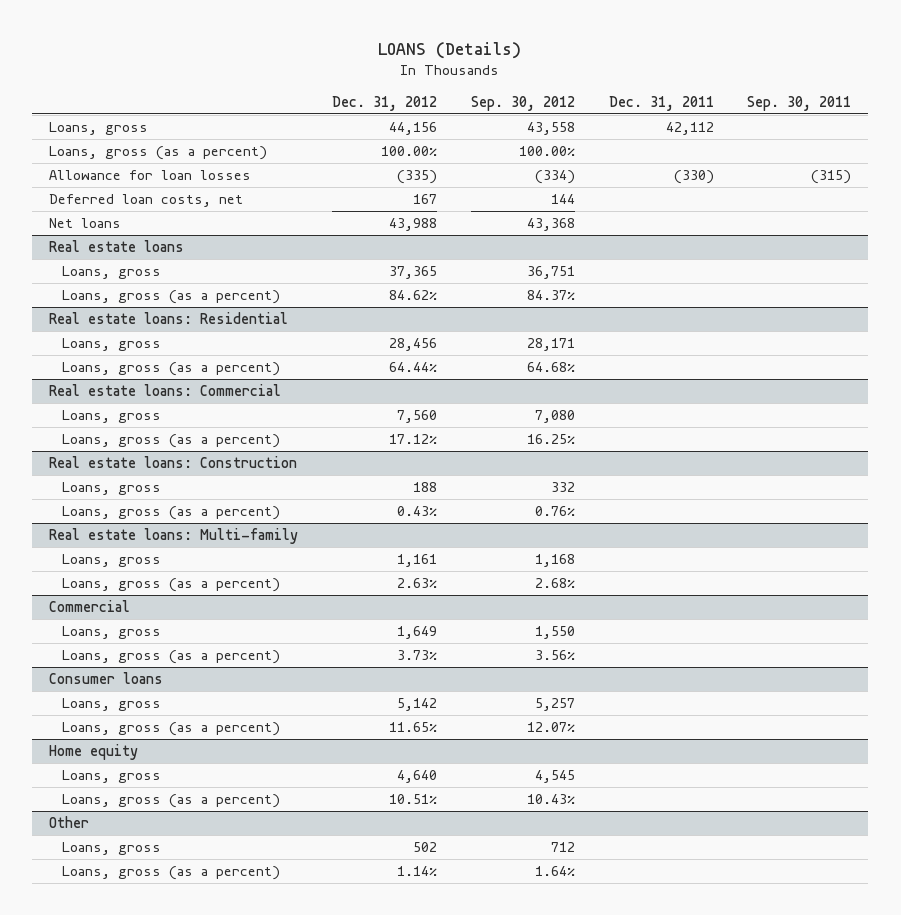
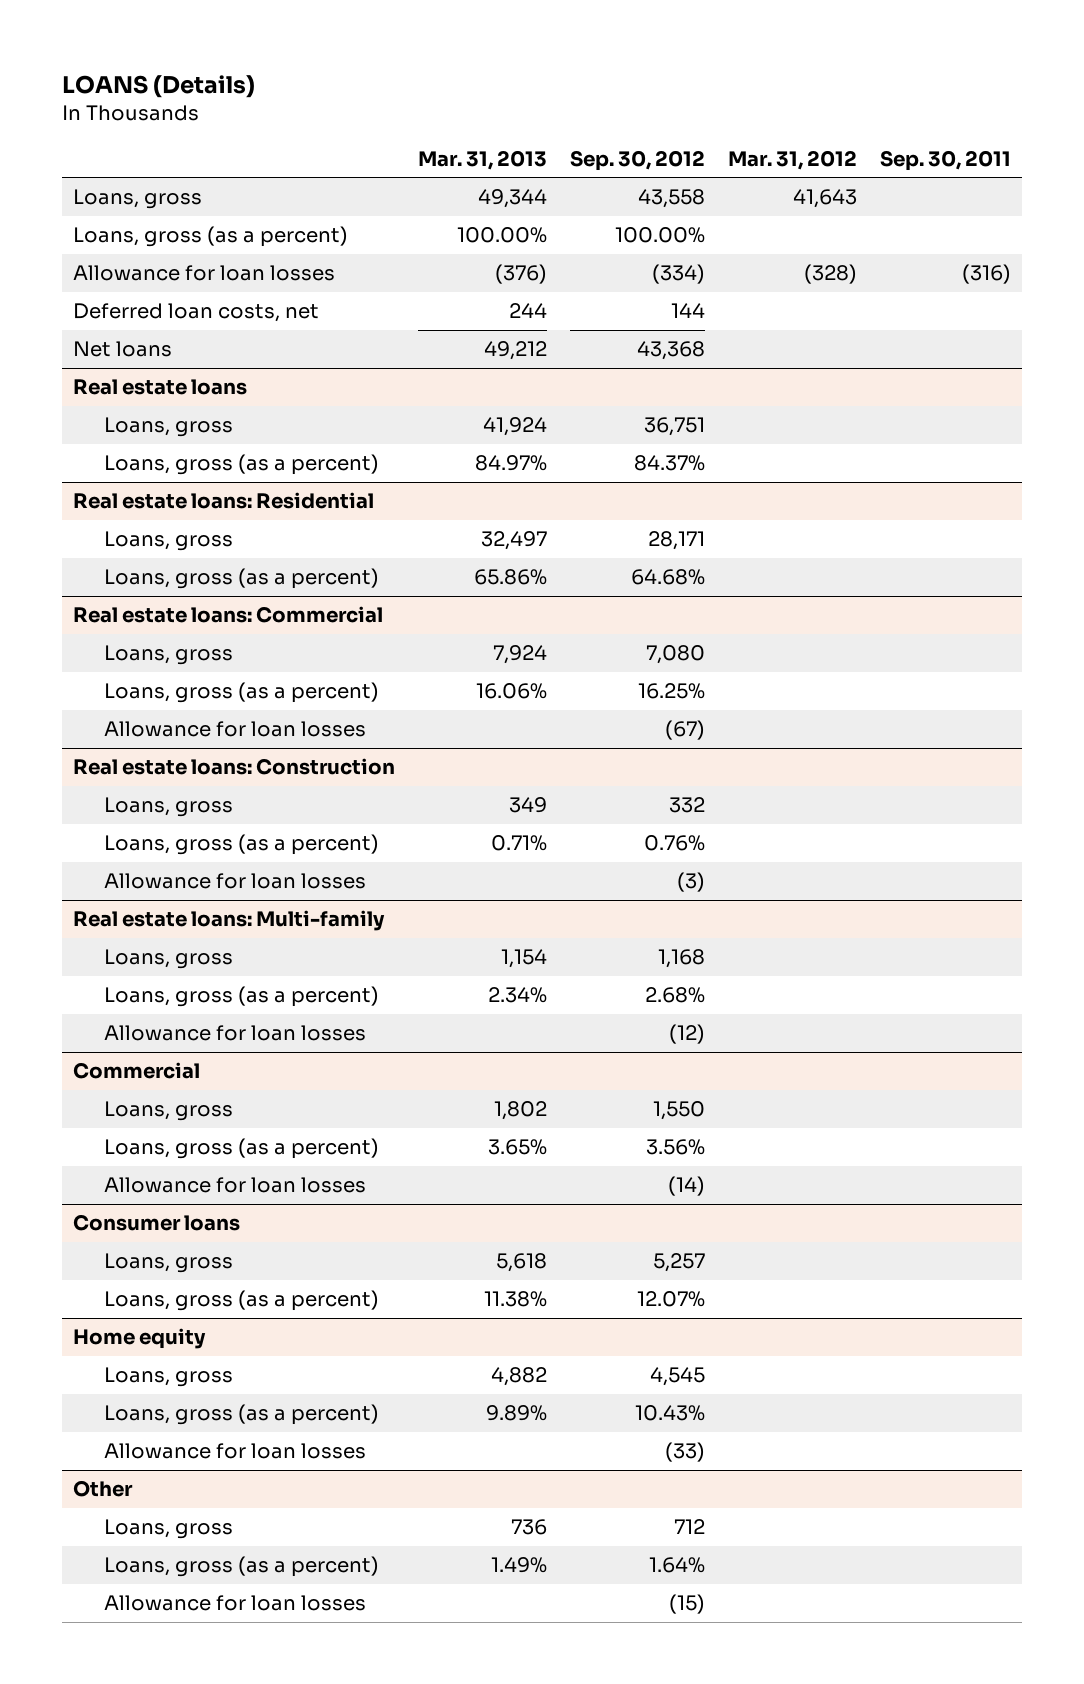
- | Dec. 31, 2012 | Sep. 30, 2012 | Dec. 31, 2011 | Sep. 30, 2011
+ | Mar. 31, 2013 | Sep. 30, 2012 | Mar. 31, 2012 | Sep. 30, 2011
- Allowance for loan losses | (335) | (334) | (330) | (315)
+ Allowance for loan losses | (376) | (334) | (328) | (316)
@ Real estate loans: Commercial
+ Allowance for loan losses | | (67) | |
@ Real estate loans: Construction
+ Allowance for loan losses | | (3) | |
@ Real estate loans: Multi-family
+ Allowance for loan losses | | (12) | |
@ Commercial
+ Allowance for loan losses | | (14) | |
@ Home equity
+ Allowance for loan losses | | (33) | |
@ Other
+ Allowance for loan losses | | (15) | |

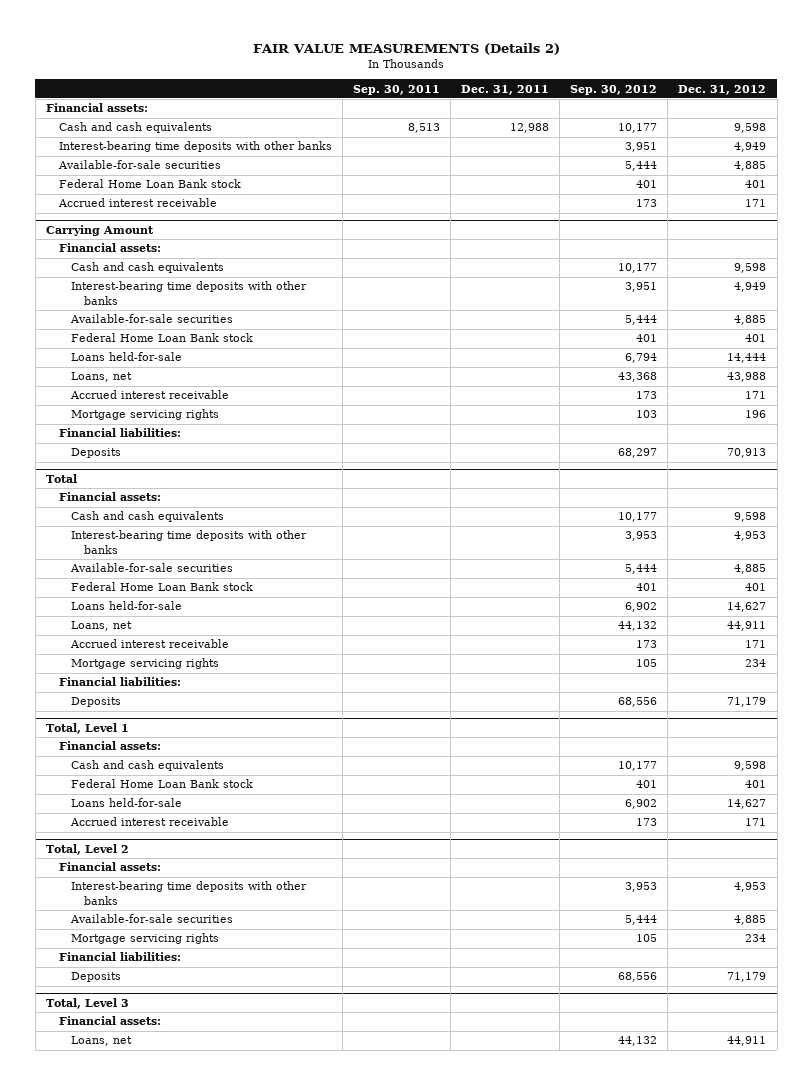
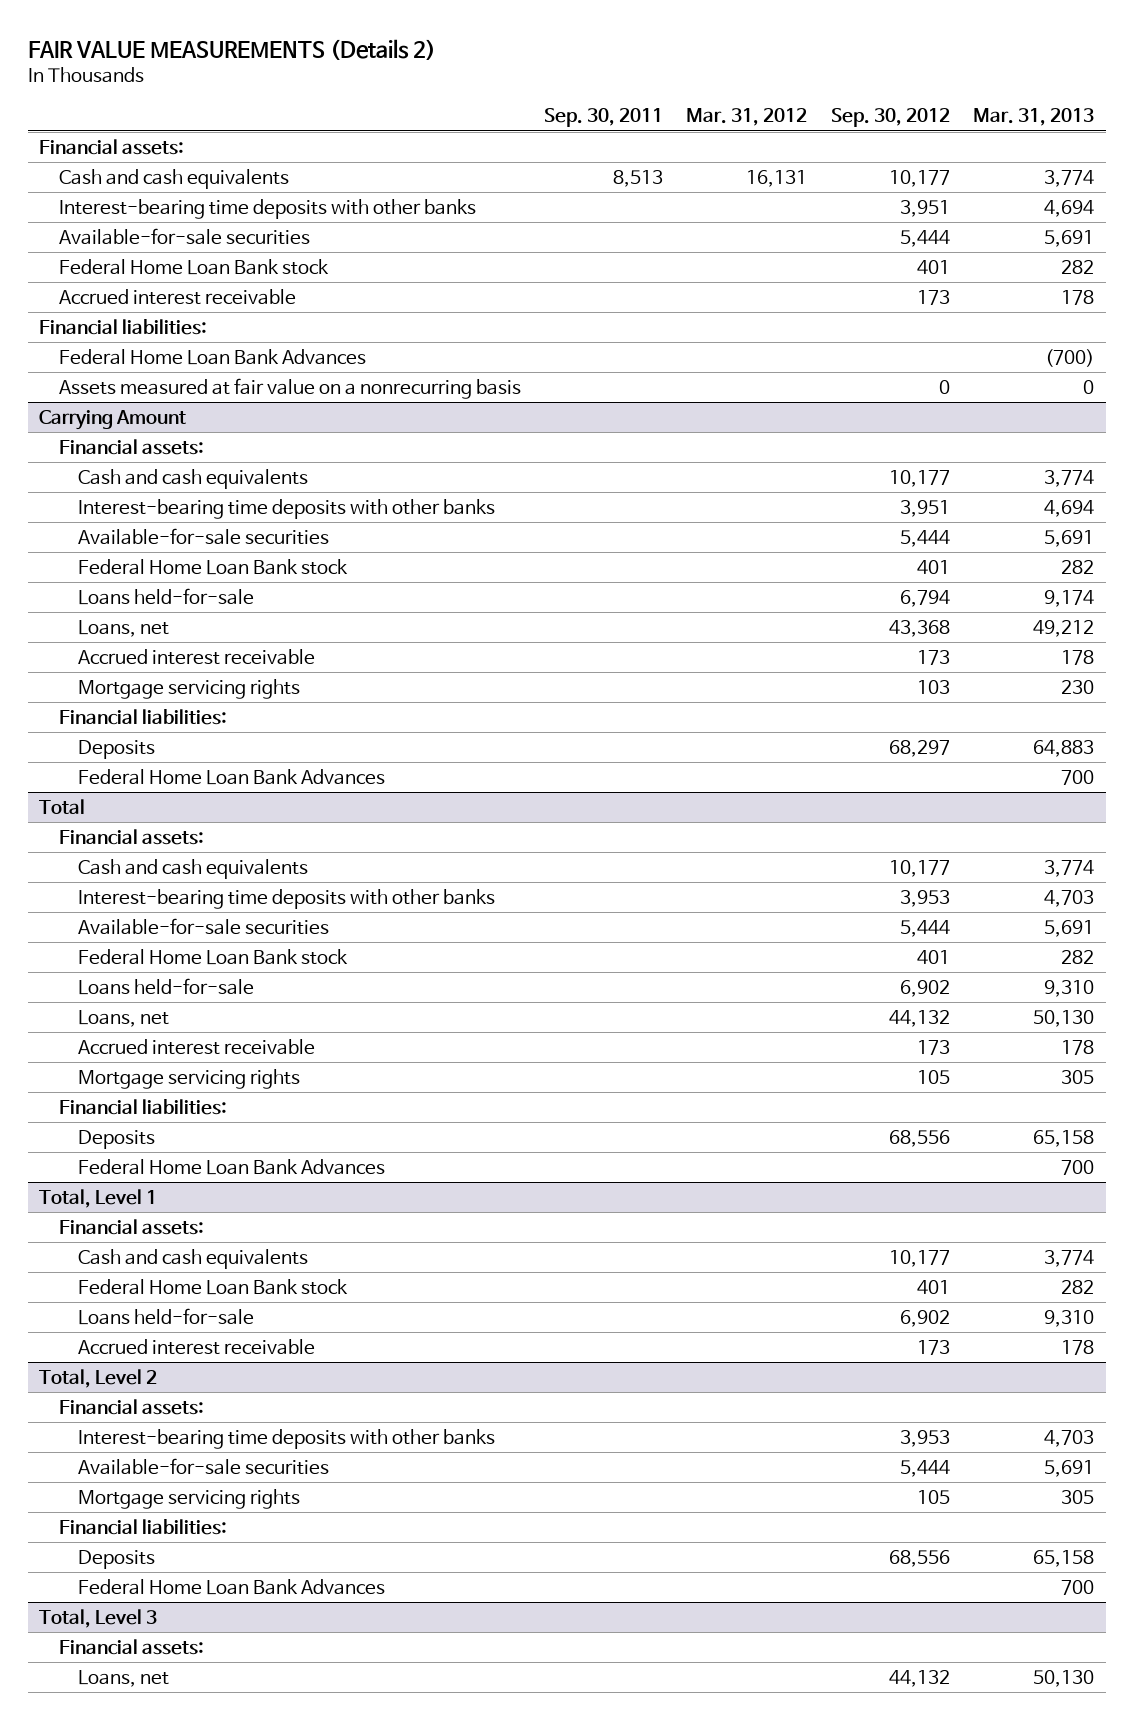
- | Sep. 30, 2011 | Dec. 31, 2011 | Sep. 30, 2012 | Dec. 31, 2012
+ | Sep. 30, 2011 | Mar. 31, 2012 | Sep. 30, 2012 | Mar. 31, 2013
+ Financial liabilities:
+ Federal Home Loan Bank Advances | | | | (700)
+ Assets measured at fair value on a nonrecurring basis | | | 0 | 0
@ Carrying Amount
+ Federal Home Loan Bank Advances | | | | 700
@ Total
+ Federal Home Loan Bank Advances | | | | 700
@ Total, Level 2
+ Federal Home Loan Bank Advances | | | | 700

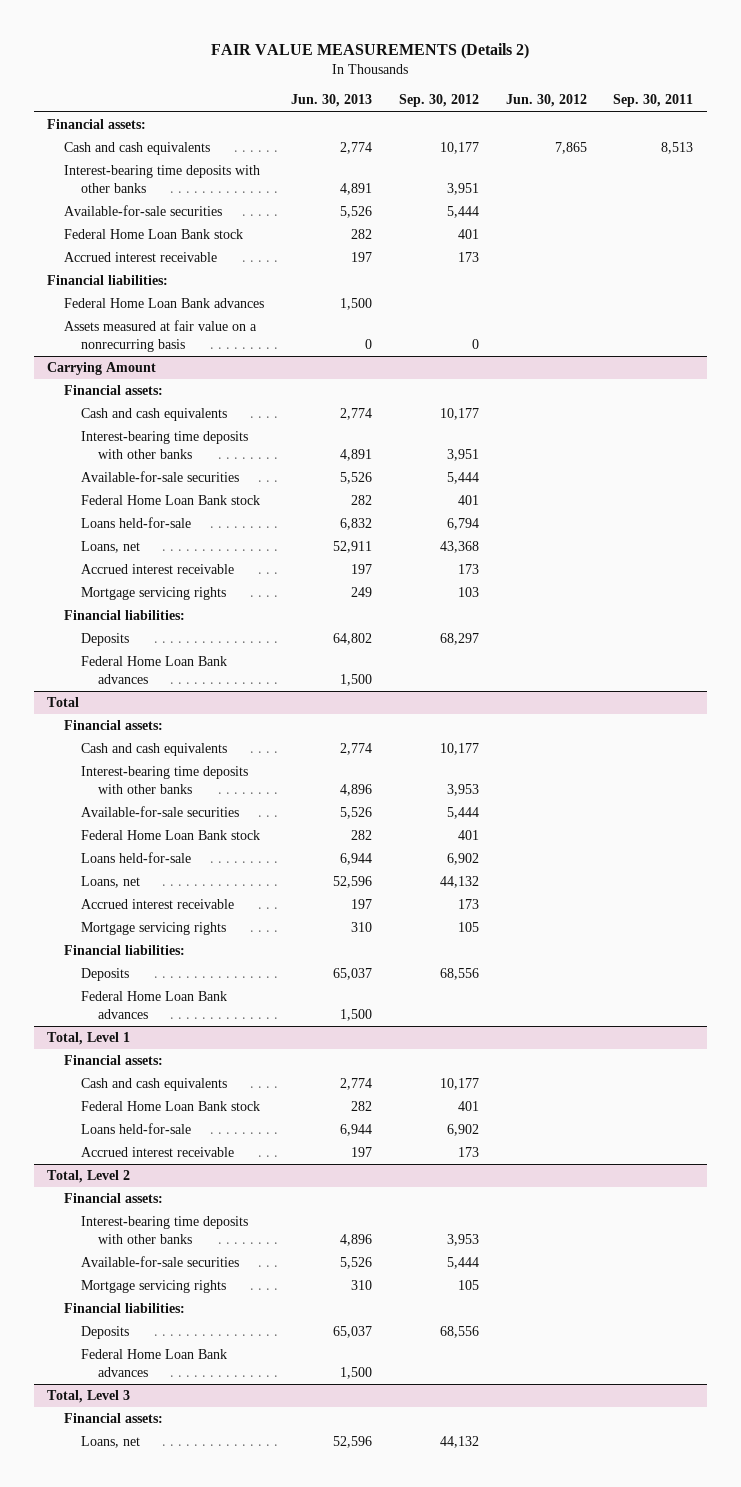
- | Sep. 30, 2011 | Mar. 31, 2012 | Sep. 30, 2012 | Mar. 31, 2013
+ | Jun. 30, 2013 | Sep. 30, 2012 | Jun. 30, 2012 | Sep. 30, 2011
- Federal Home Loan Bank Advances | | | | (700)
+ Federal Home Loan Bank advances | 1,500 | | |
@ Carrying Amount
- Federal Home Loan Bank Advances | | | | 700
+ Federal Home Loan Bank advances | 1,500 | | |
@ Total
- Federal Home Loan Bank Advances | | | | 700
+ Federal Home Loan Bank advances | 1,500 | | |
@ Total, Level 2
- Federal Home Loan Bank Advances | | | | 700
+ Federal Home Loan Bank advances | 1,500 | | |

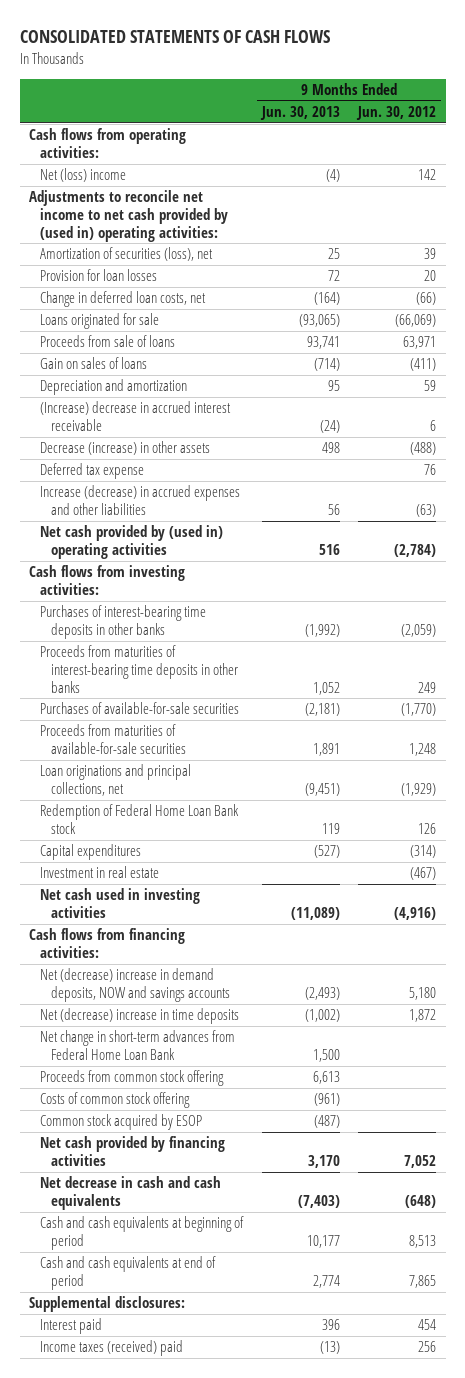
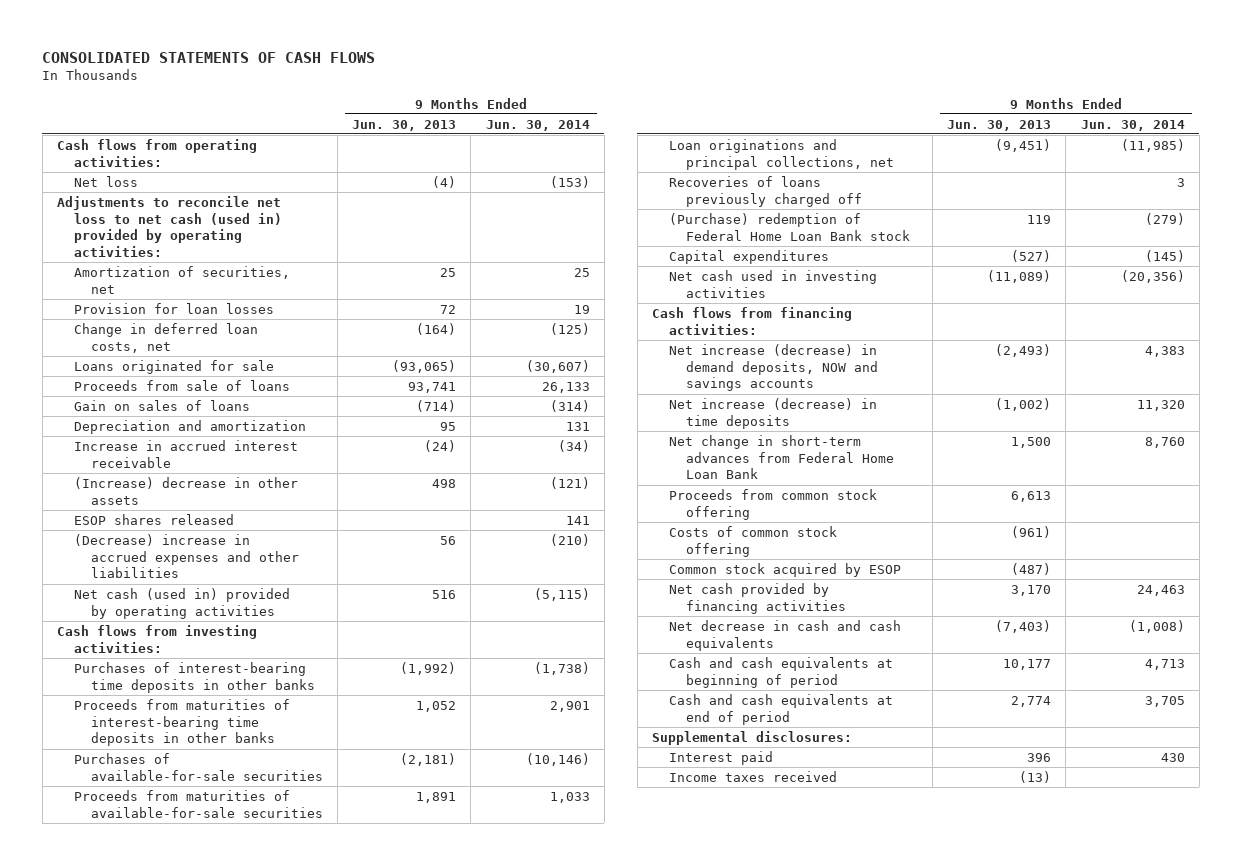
- | 9 Months Ended Jun. 30, 2013 | 9 Months Ended Jun. 30, 2012
+ | 9 Months Ended Jun. 30, 2013 | 9 Months Ended Jun. 30, 2014
- Net (loss) income | (4) | 142
- Adjustments to reconcile net income to net cash provided by (used in) operating activities:
- Amortization of securities (loss), net | 25 | 39
+ Net loss | (4) | (153)
+ Adjustments to reconcile net loss to net cash (used in) provided by operating activities:
+ Amortization of securities, net | 25 | 25
- (Increase) decrease in accrued interest receivable | (24) | 6
- Decrease (increase) in other assets | 498 | (488)
- Deferred tax expense | | 76
- Increase (decrease) in accrued expenses and other liabilities | 56 | (63)
- Net cash provided by (used in) operating activities | 516 | (2,784)
+ Increase in accrued interest receivable | (24) | (34)
+ (Increase) decrease in other assets | 498 | (121)
+ ESOP shares released | | 141
+ (Decrease) increase in accrued expenses and other liabilities | 56 | (210)
+ Net cash (used in) provided by operating activities | 516 | (5,115)
- Redemption of Federal Home Loan Bank stock | 119 | 126
+ Recoveries of loans previously charged off | | 3
+ (Purchase) redemption of Federal Home Loan Bank stock | 119 | (279)
- Investment in real estate | | (467)
- Net (decrease) increase in demand deposits, NOW and savings accounts | (2,493) | 5,180
- Net (decrease) increase in time deposits | (1,002) | 1,872
+ Net increase (decrease) in demand deposits, NOW and savings accounts | (2,493) | 4,383
+ Net increase (decrease) in time deposits | (1,002) | 11,320
- Income taxes (received) paid | (13) | 256
+ Income taxes received | (13) |

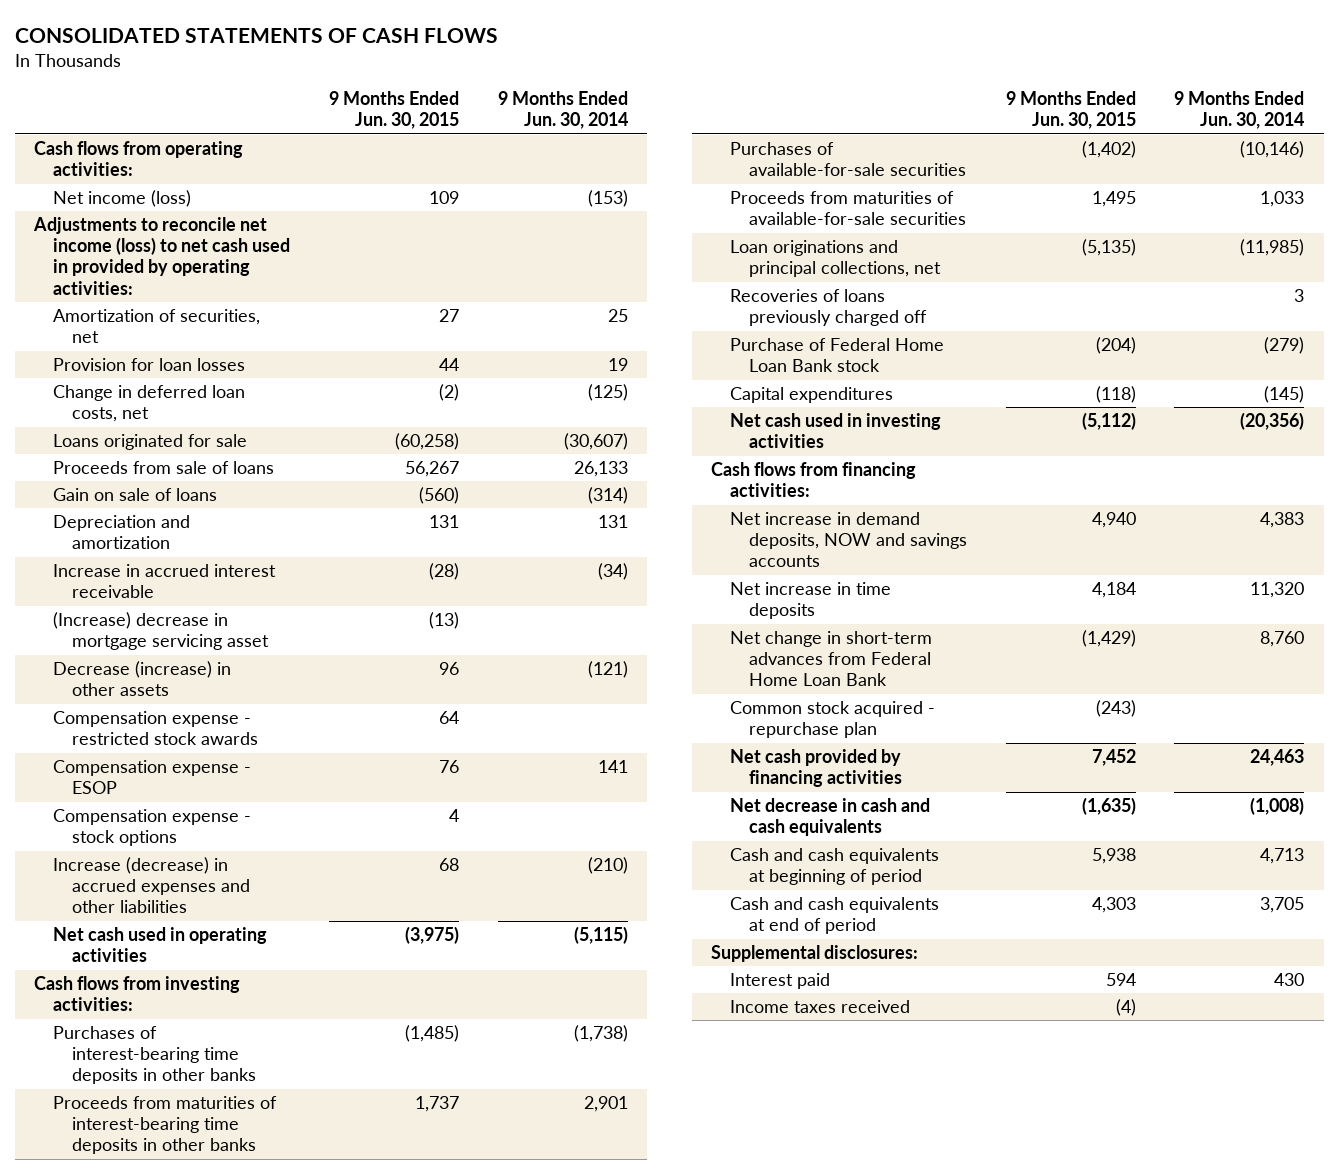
- | 9 Months Ended Jun. 30, 2013 | 9 Months Ended Jun. 30, 2014
+ | 9 Months Ended Jun. 30, 2015 | 9 Months Ended Jun. 30, 2014
- Net loss | (4) | (153)
- Adjustments to reconcile net loss to net cash (used in) provided by operating activities:
+ Net income (loss) | 109 | (153)
+ Adjustments to reconcile net income (loss) to net cash used in provided by operating activities:
- Gain on sales of loans | (714) | (314)
+ Gain on sale of loans | (560) | (314)
- (Increase) decrease in other assets | 498 | (121)
- ESOP shares released | | 141
- (Decrease) increase in accrued expenses and other liabilities | 56 | (210)
- Net cash (used in) provided by operating activities | 516 | (5,115)
+ (Increase) decrease in mortgage servicing asset | (13) |
+ Decrease (increase) in other assets | 96 | (121)
+ Compensation expense - restricted stock awards | 64 |
+ Compensation expense - ESOP | 76 | 141
+ Compensation expense - stock options | 4 |
+ Increase (decrease) in accrued expenses and other liabilities | 68 | (210)
+ Net cash used in operating activities | (3,975) | (5,115)
- (Purchase) redemption of Federal Home Loan Bank stock | 119 | (279)
+ Purchase of Federal Home Loan Bank stock | (204) | (279)
- Net increase (decrease) in demand deposits, NOW and savings accounts | (2,493) | 4,383
- Net increase (decrease) in time deposits | (1,002) | 11,320
+ Net increase in demand deposits, NOW and savings accounts | 4,940 | 4,383
+ Net increase in time deposits | 4,184 | 11,320
- Proceeds from common stock offering | 6,613 |
- Costs of common stock offering | (961) |
- Common stock acquired by ESOP | (487) |
+ Common stock acquired - repurchase plan | (243) |

